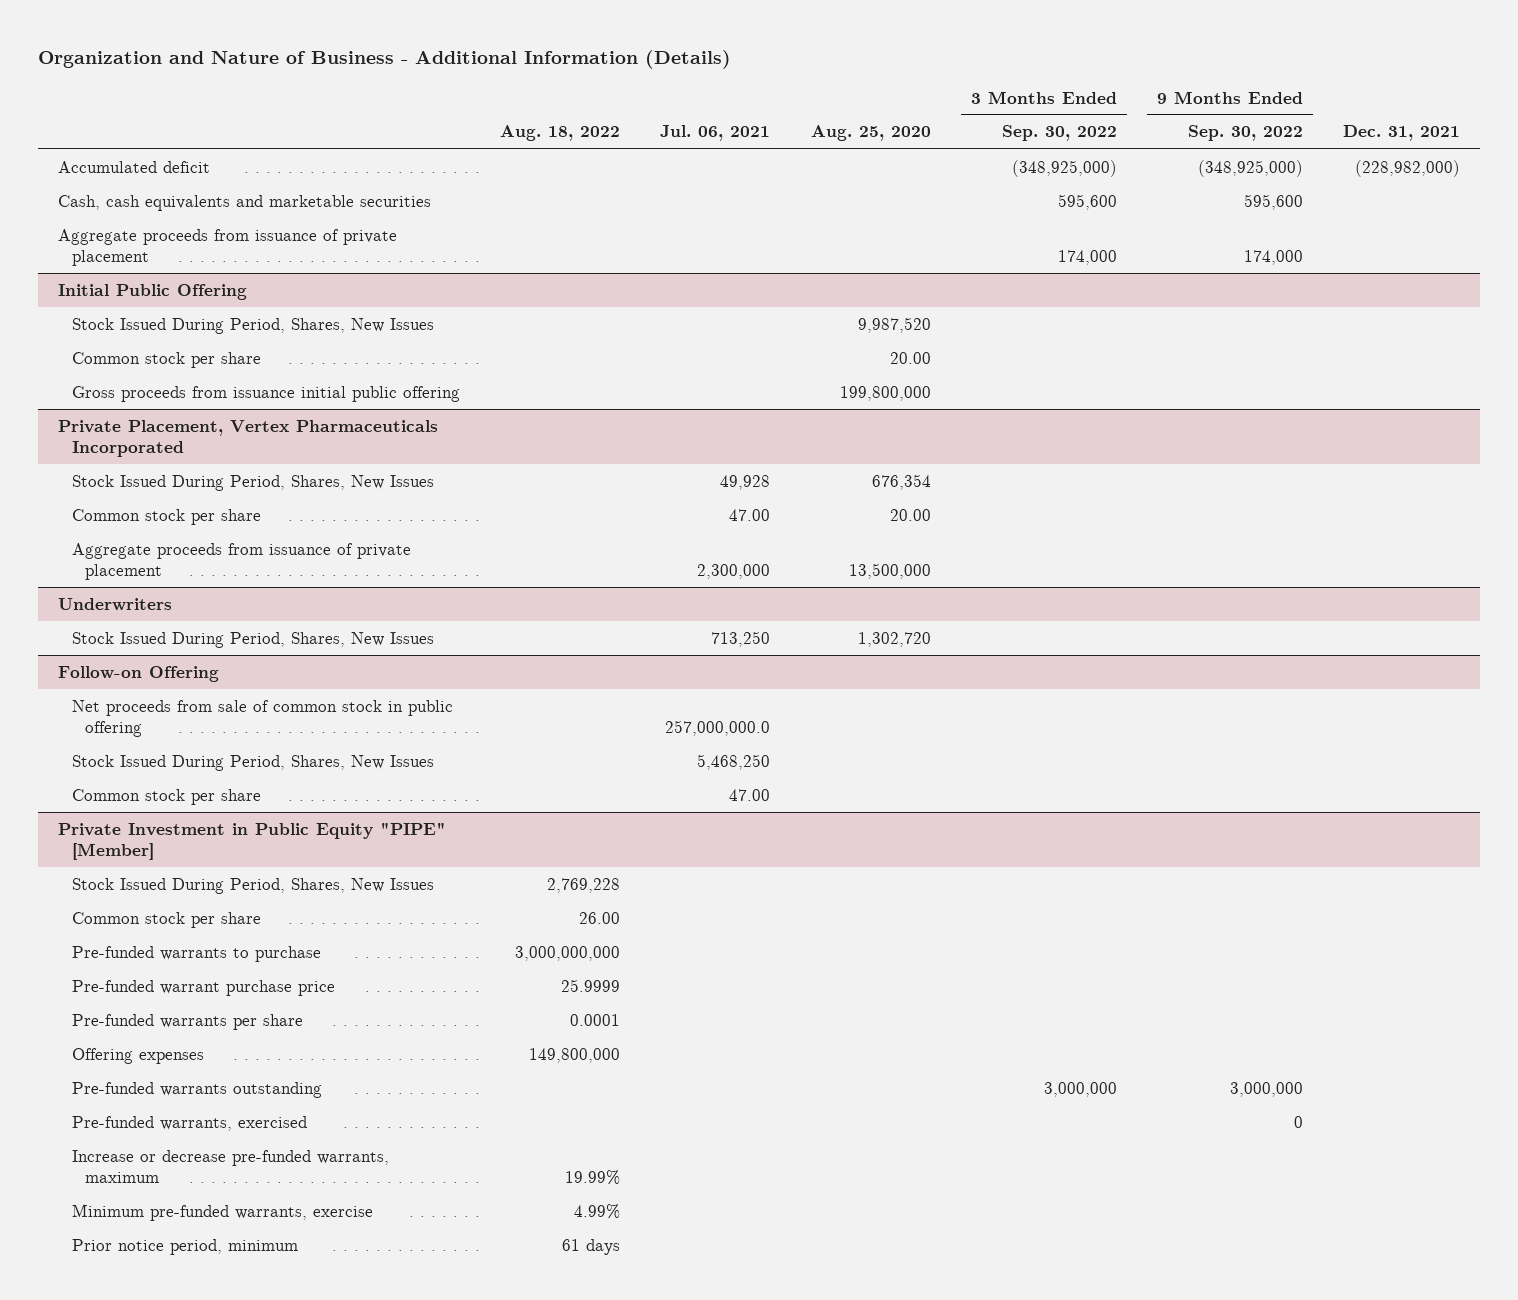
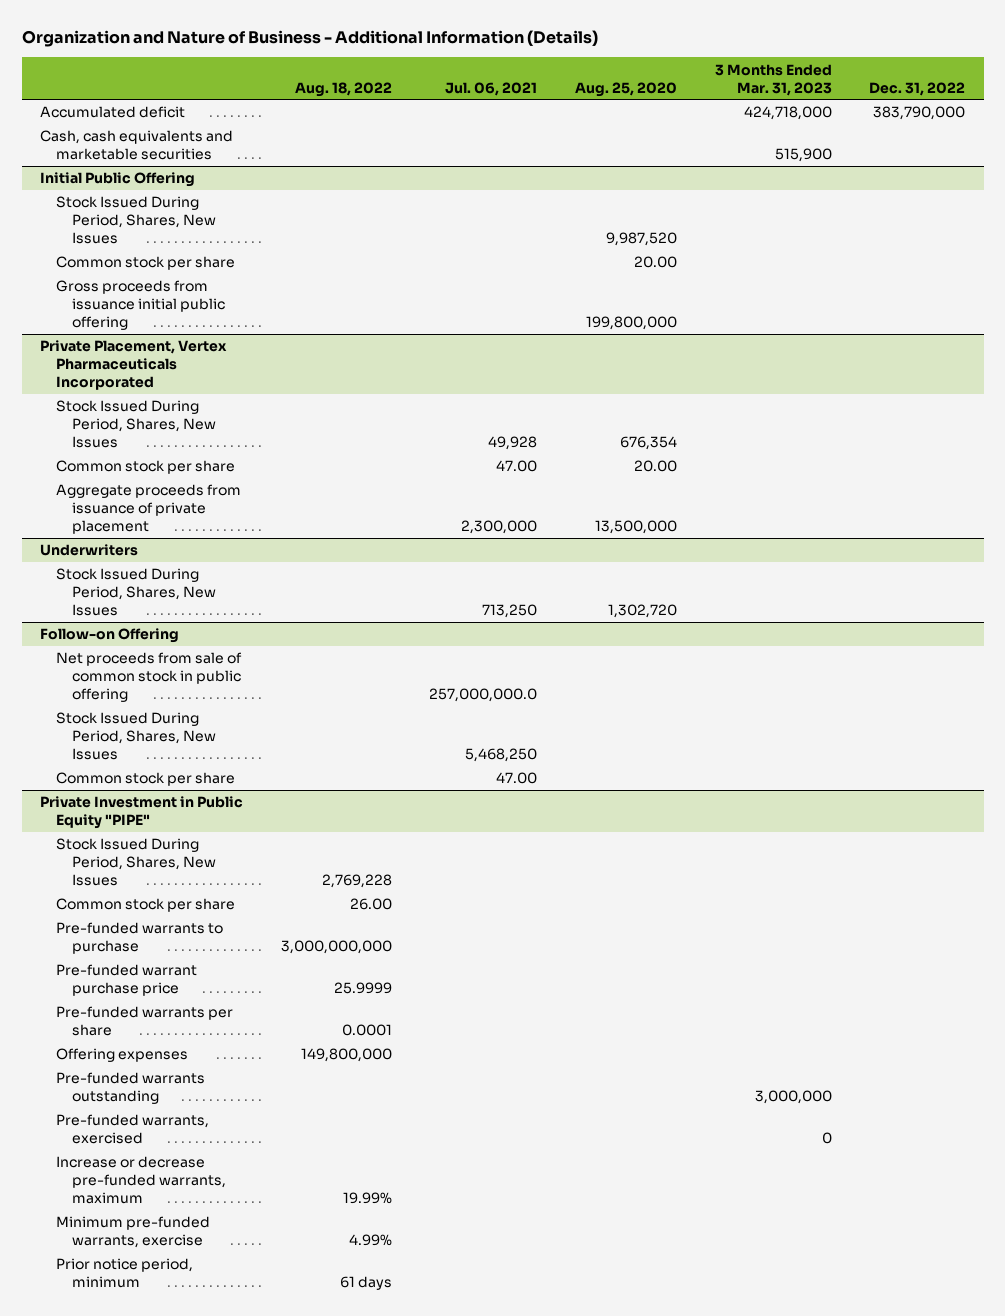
- | Aug. 18, 2022 | Jul. 06, 2021 | Aug. 25, 2020 | 3 Months Ended Sep. 30, 2022 | 9 Months Ended Sep. 30, 2022 | Dec. 31, 2021
+ | Aug. 18, 2022 | Jul. 06, 2021 | Aug. 25, 2020 | 3 Months Ended Mar. 31, 2023 | Dec. 31, 2022
- Aggregate proceeds from issuance of private placement | | | | 174,000 | 174,000 |
- Private Investment in Public Equity "PIPE" [Member]
+ Private Investment in Public Equity "PIPE"

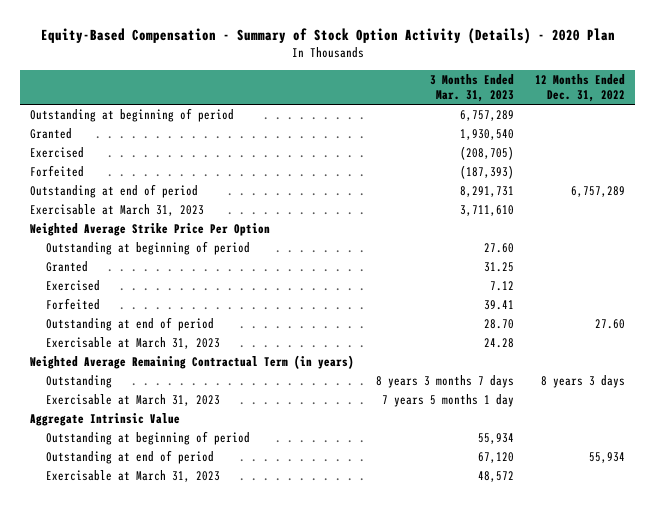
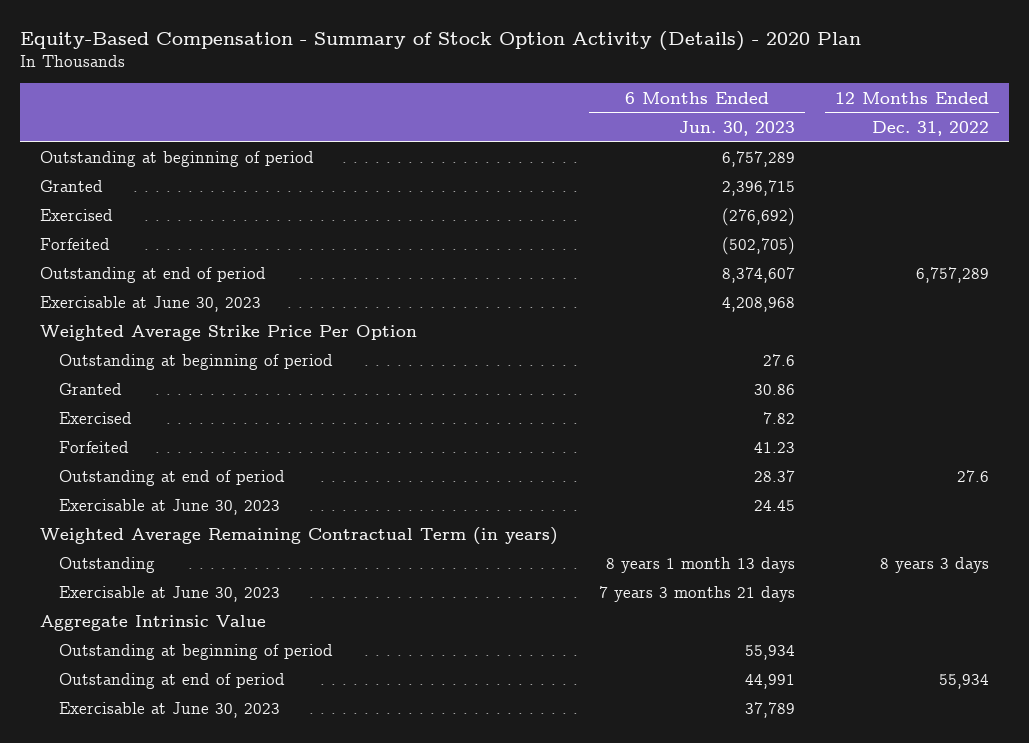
- | 3 Months Ended Mar. 31, 2023 | 12 Months Ended Dec. 31, 2022
+ | 6 Months Ended Jun. 30, 2023 | 12 Months Ended Dec. 31, 2022
- Exercisable at March 31, 2023 | 3,711,610 |
+ Exercisable at June 30, 2023 | 4,208,968 |
- Outstanding at end of period | 28.70 | 27.60
- Exercisable at March 31, 2023 | 24.28 |
+ Outstanding at end of period | 28.37 | 27.6
+ Exercisable at June 30, 2023 | 24.45 |
- Exercisable at March 31, 2023 | 7 years 5 months 1 day |
+ Exercisable at June 30, 2023 | 7 years 3 months 21 days |
- Exercisable at March 31, 2023 | 48,572 |
+ Exercisable at June 30, 2023 | 37,789 |

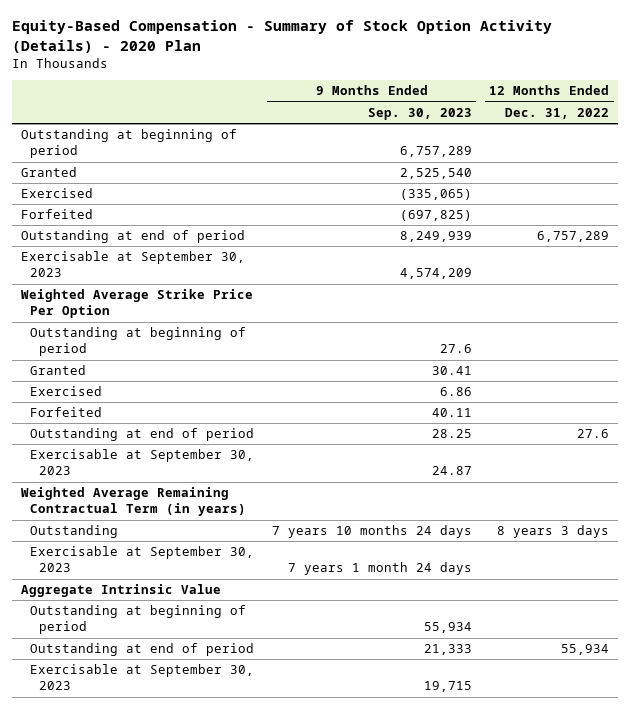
- | 6 Months Ended Jun. 30, 2023 | 12 Months Ended Dec. 31, 2022
+ | 9 Months Ended Sep. 30, 2023 | 12 Months Ended Dec. 31, 2022
- Exercisable at June 30, 2023 | 4,208,968 |
+ Exercisable at September 30, 2023 | 4,574,209 |
- Exercisable at June 30, 2023 | 24.45 |
+ Exercisable at September 30, 2023 | 24.87 |
- Exercisable at June 30, 2023 | 7 years 3 months 21 days |
+ Exercisable at September 30, 2023 | 7 years 1 month 24 days |
- Exercisable at June 30, 2023 | 37,789 |
+ Exercisable at September 30, 2023 | 19,715 |

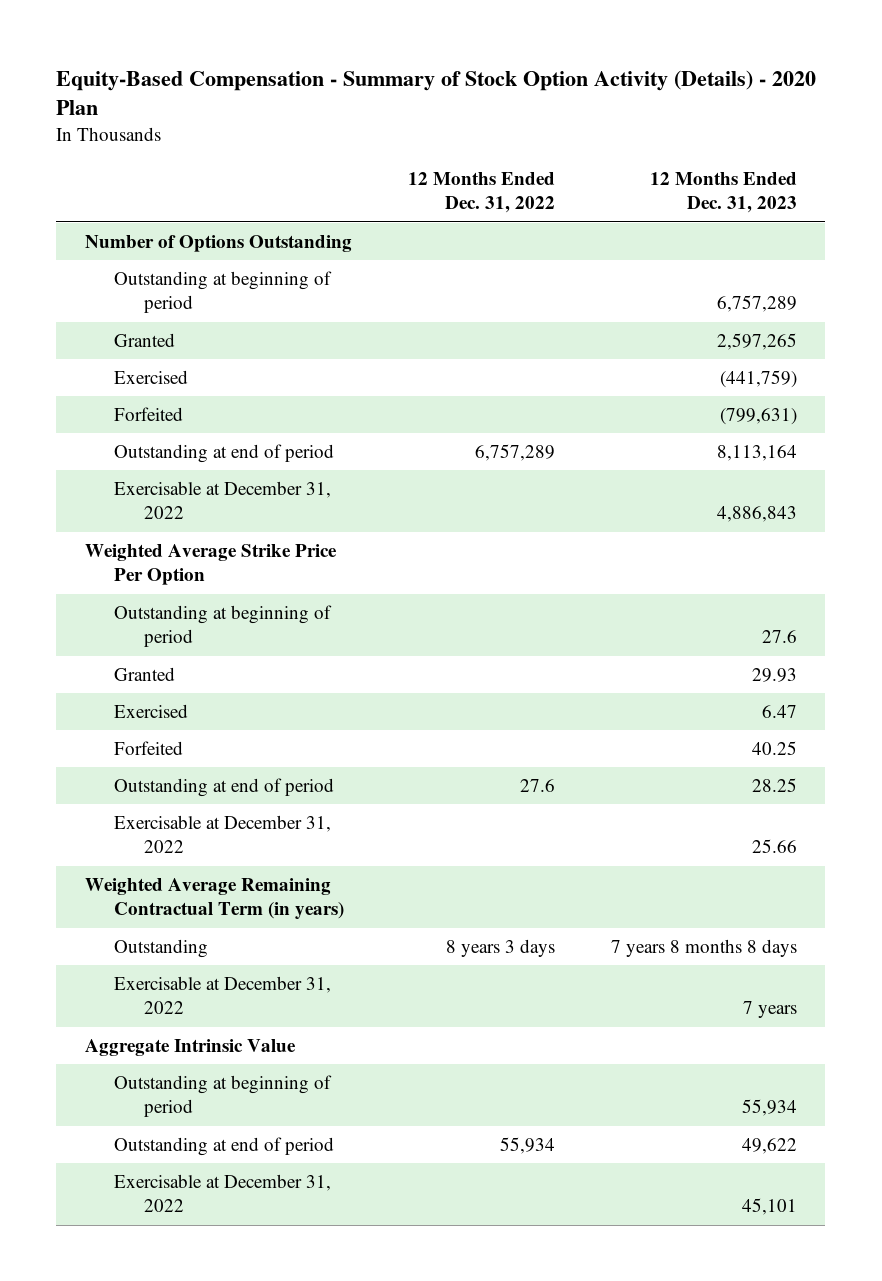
- | 9 Months Ended Sep. 30, 2023 | 12 Months Ended Dec. 31, 2022
+ | 12 Months Ended Dec. 31, 2022 | 12 Months Ended Dec. 31, 2023
+ Number of Options Outstanding
- Exercisable at September 30, 2023 | 4,574,209 |
+ Exercisable at December 31, 2022 | | 4,886,843
- Exercisable at September 30, 2023 | 24.87 |
+ Exercisable at December 31, 2022 | | 25.66
- Exercisable at September 30, 2023 | 7 years 1 month 24 days |
+ Exercisable at December 31, 2022 | | 7 years
- Exercisable at September 30, 2023 | 19,715 |
+ Exercisable at December 31, 2022 | | 45,101

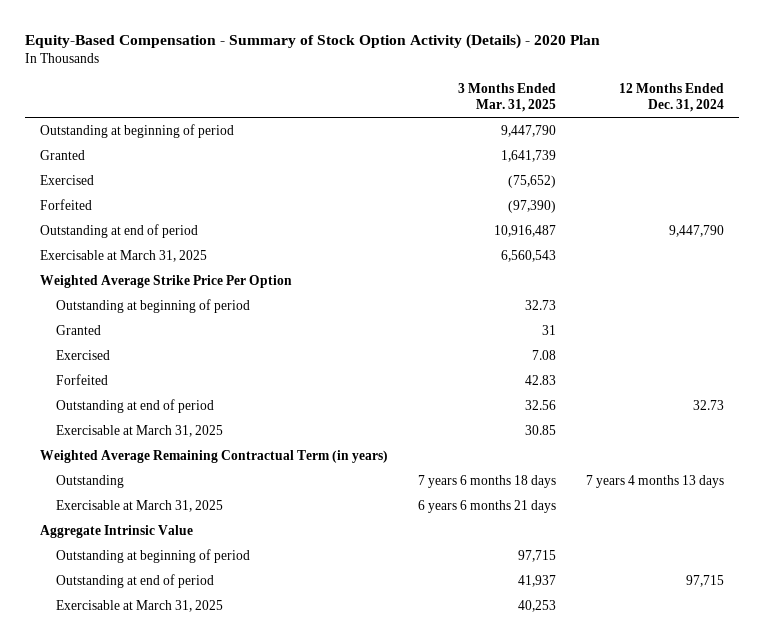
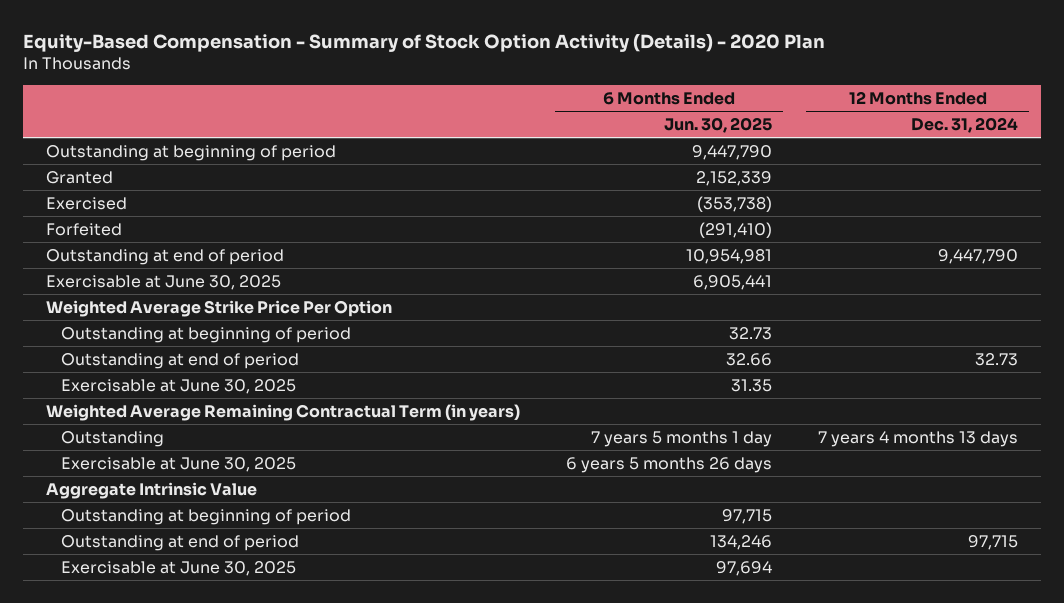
- | 3 Months Ended Mar. 31, 2025 | 12 Months Ended Dec. 31, 2024
+ | 6 Months Ended Jun. 30, 2025 | 12 Months Ended Dec. 31, 2024
- Exercisable at March 31, 2025 | 6,560,543 |
+ Exercisable at June 30, 2025 | 6,905,441 |
- Granted | 31 |
- Exercised | 7.08 |
- Forfeited | 42.83 |
- Exercisable at March 31, 2025 | 30.85 |
+ Exercisable at June 30, 2025 | 31.35 |
- Exercisable at March 31, 2025 | 6 years 6 months 21 days |
+ Exercisable at June 30, 2025 | 6 years 5 months 26 days |
- Exercisable at March 31, 2025 | 40,253 |
+ Exercisable at June 30, 2025 | 97,694 |

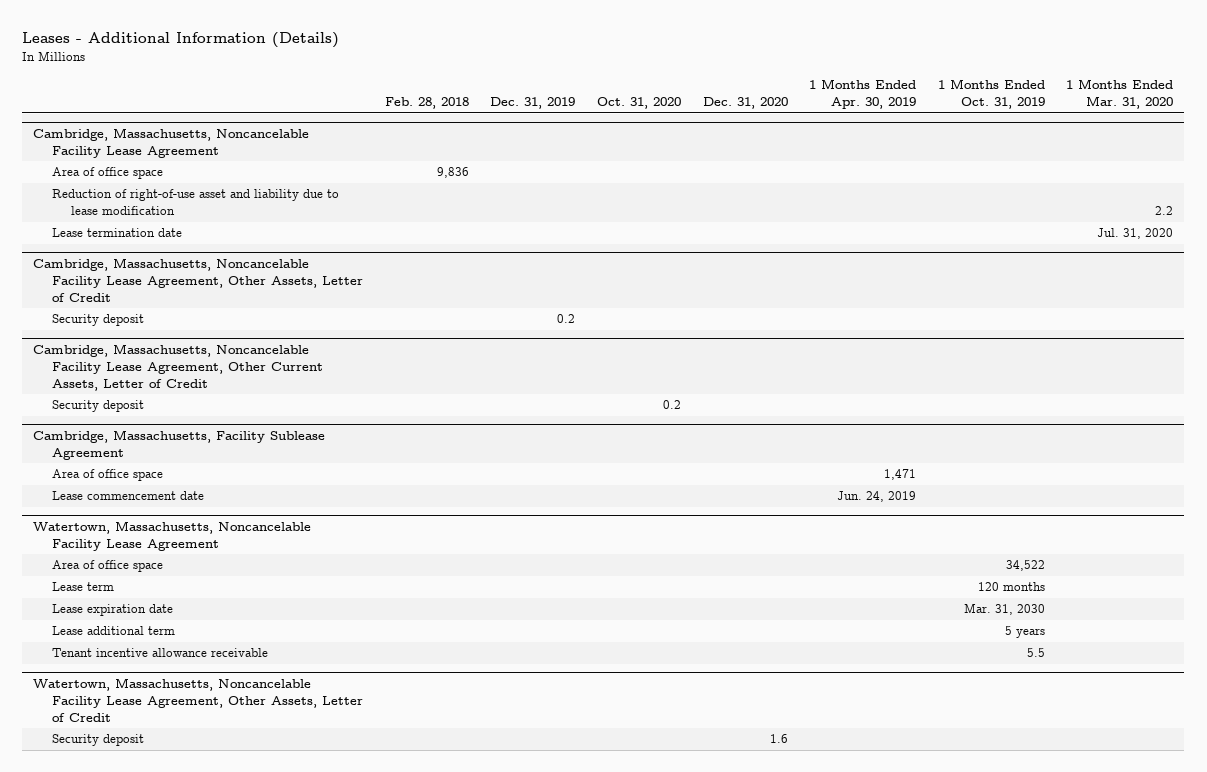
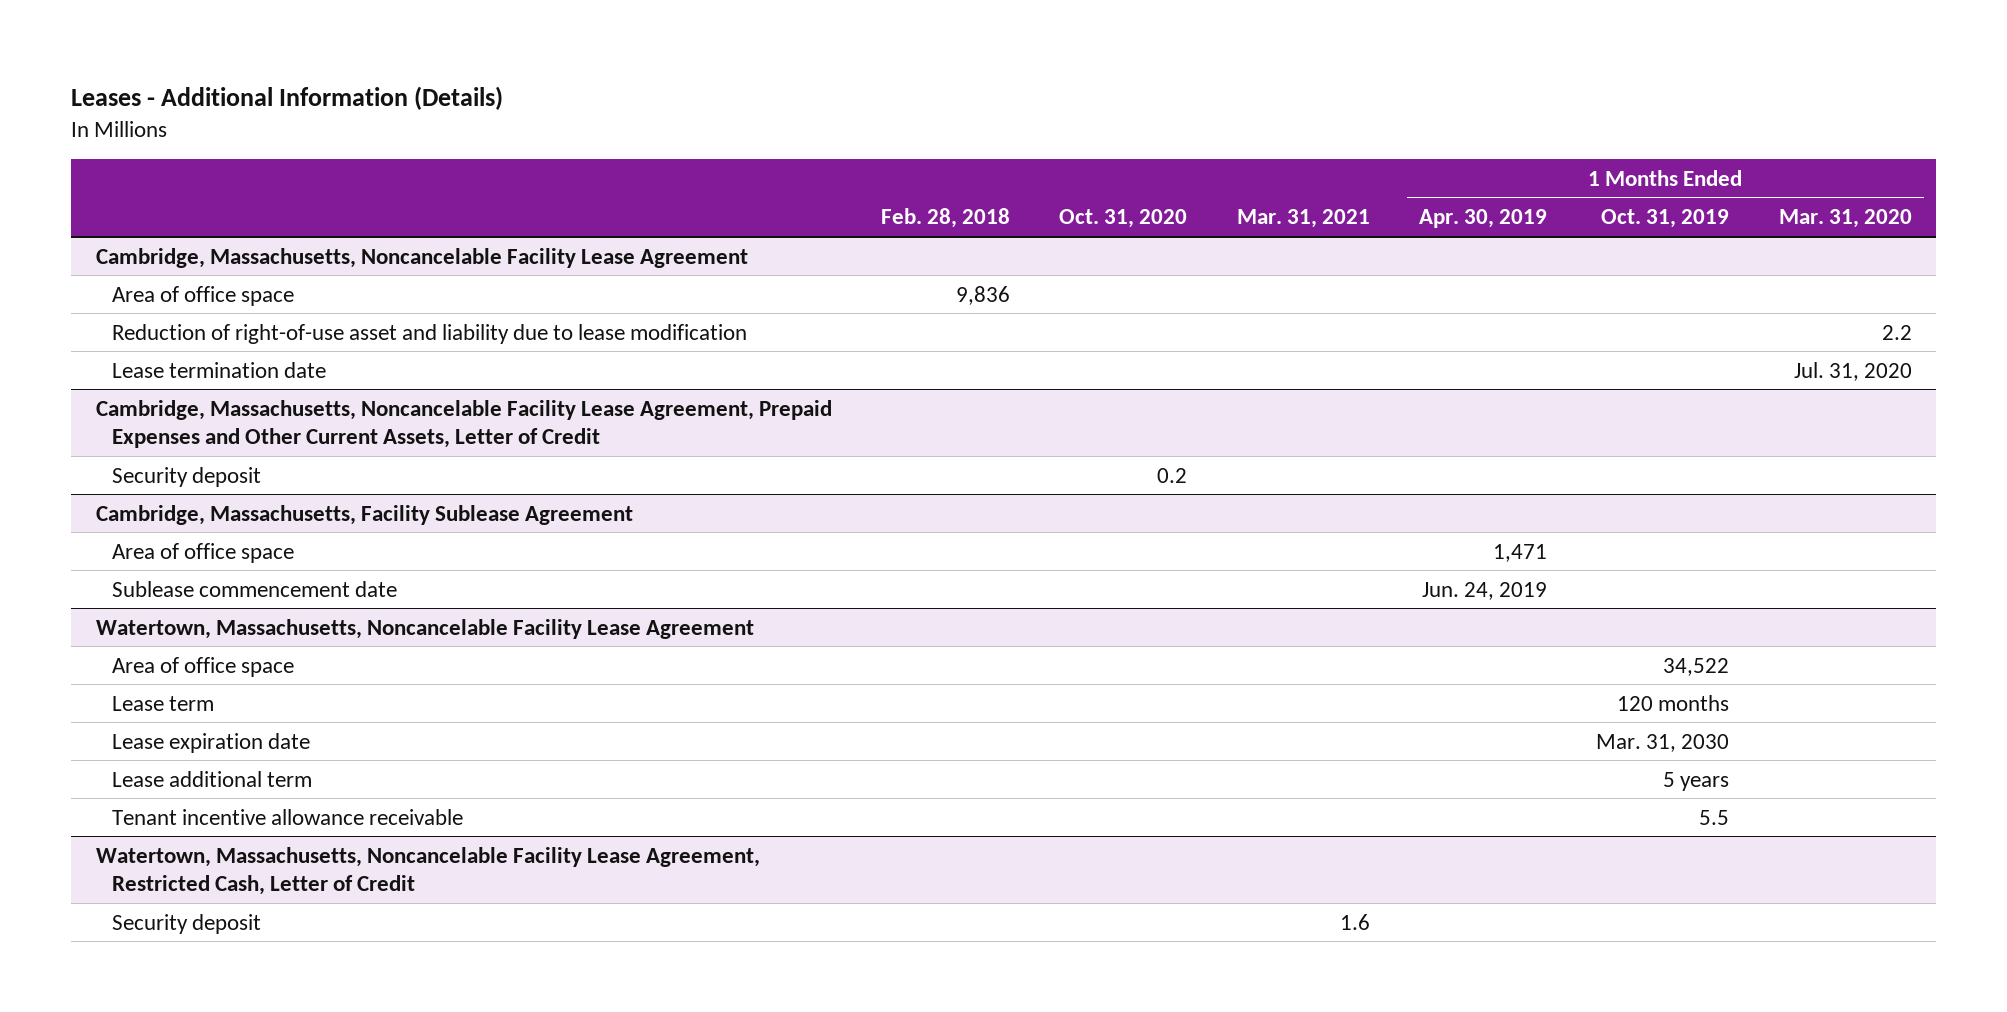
- | Feb. 28, 2018 | Dec. 31, 2019 | Oct. 31, 2020 | Dec. 31, 2020 | 1 Months Ended Apr. 30, 2019 | 1 Months Ended Oct. 31, 2019 | 1 Months Ended Mar. 31, 2020
+ | Feb. 28, 2018 | Oct. 31, 2020 | Mar. 31, 2021 | 1 Months Ended Apr. 30, 2019 | 1 Months Ended Oct. 31, 2019 | 1 Months Ended Mar. 31, 2020
- Cambridge, Massachusetts, Noncancelable Facility Lease Agreement, Other Assets, Letter of Credit
- Security deposit | | 0.2 | | | | |
- Cambridge, Massachusetts, Noncancelable Facility Lease Agreement, Other Current Assets, Letter of Credit
+ Cambridge, Massachusetts, Noncancelable Facility Lease Agreement, Prepaid Expenses and Other Current Assets, Letter of Credit
@ Cambridge, Massachusetts, Facility Sublease Agreement
- Lease commencement date | | | | | Jun. 24, 2019 | |
+ Sublease commencement date | | | | Jun. 24, 2019 | |
- Watertown, Massachusetts, Noncancelable Facility Lease Agreement, Other Assets, Letter of Credit
+ Watertown, Massachusetts, Noncancelable Facility Lease Agreement, Restricted Cash, Letter of Credit

